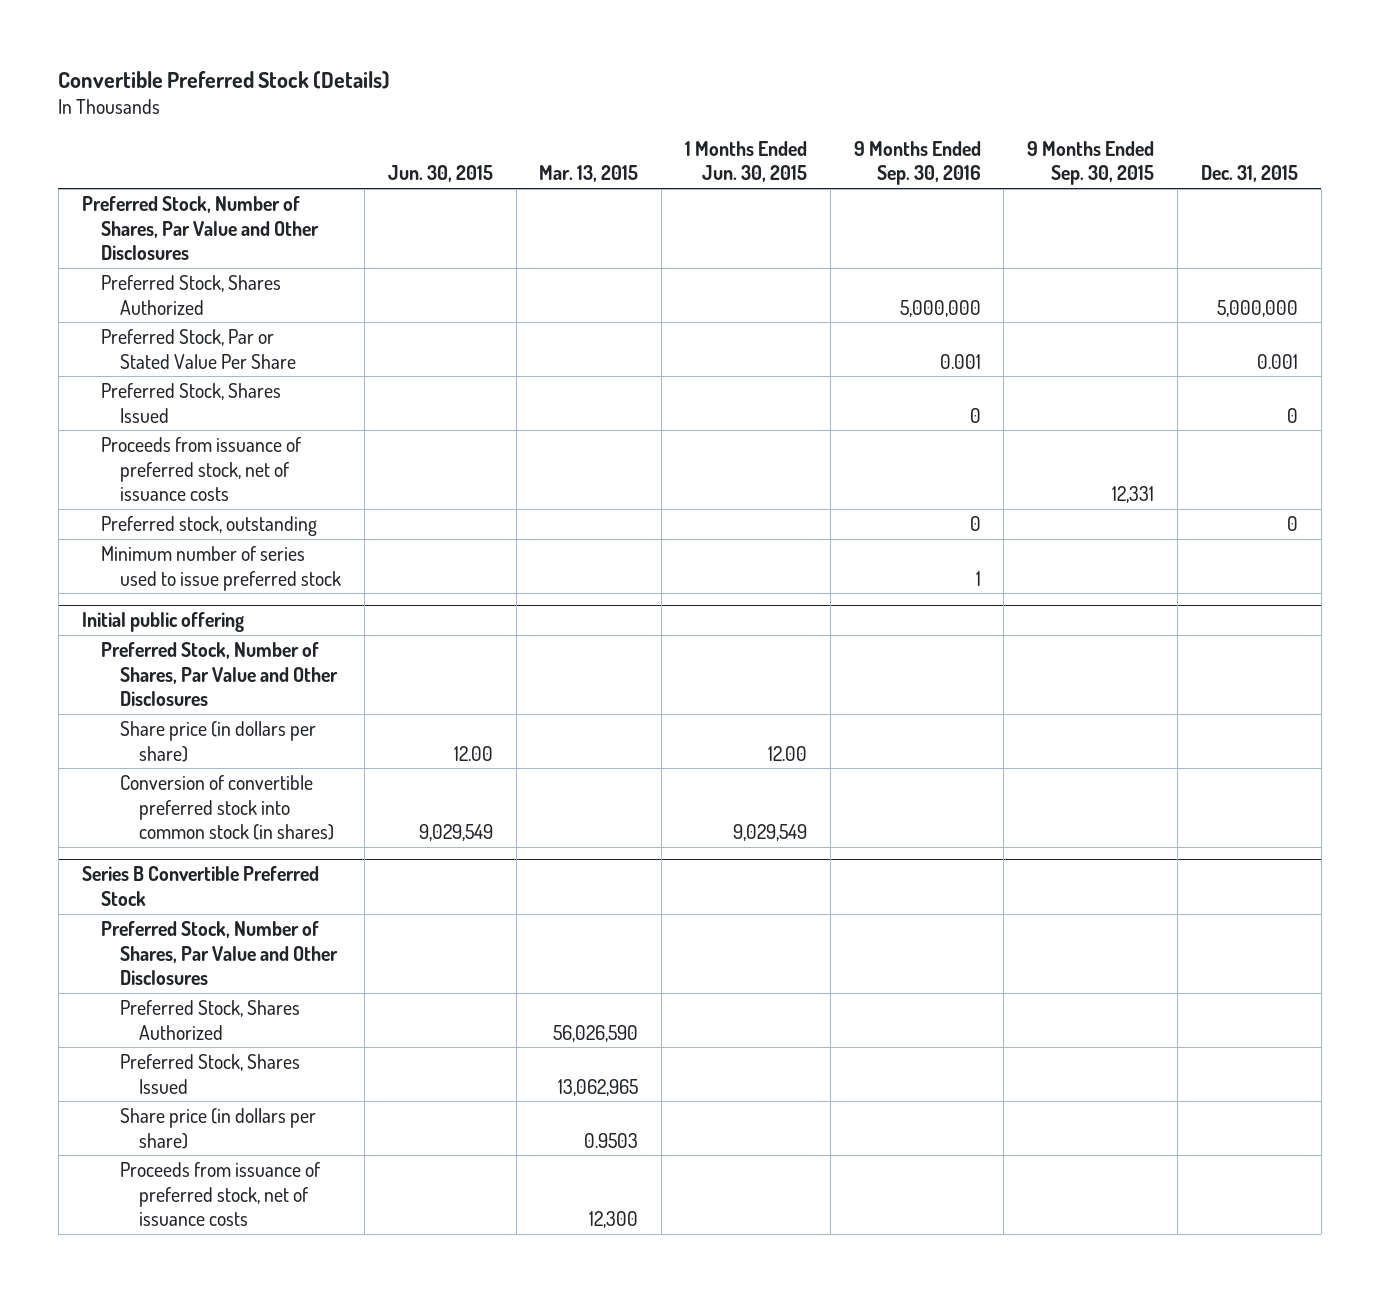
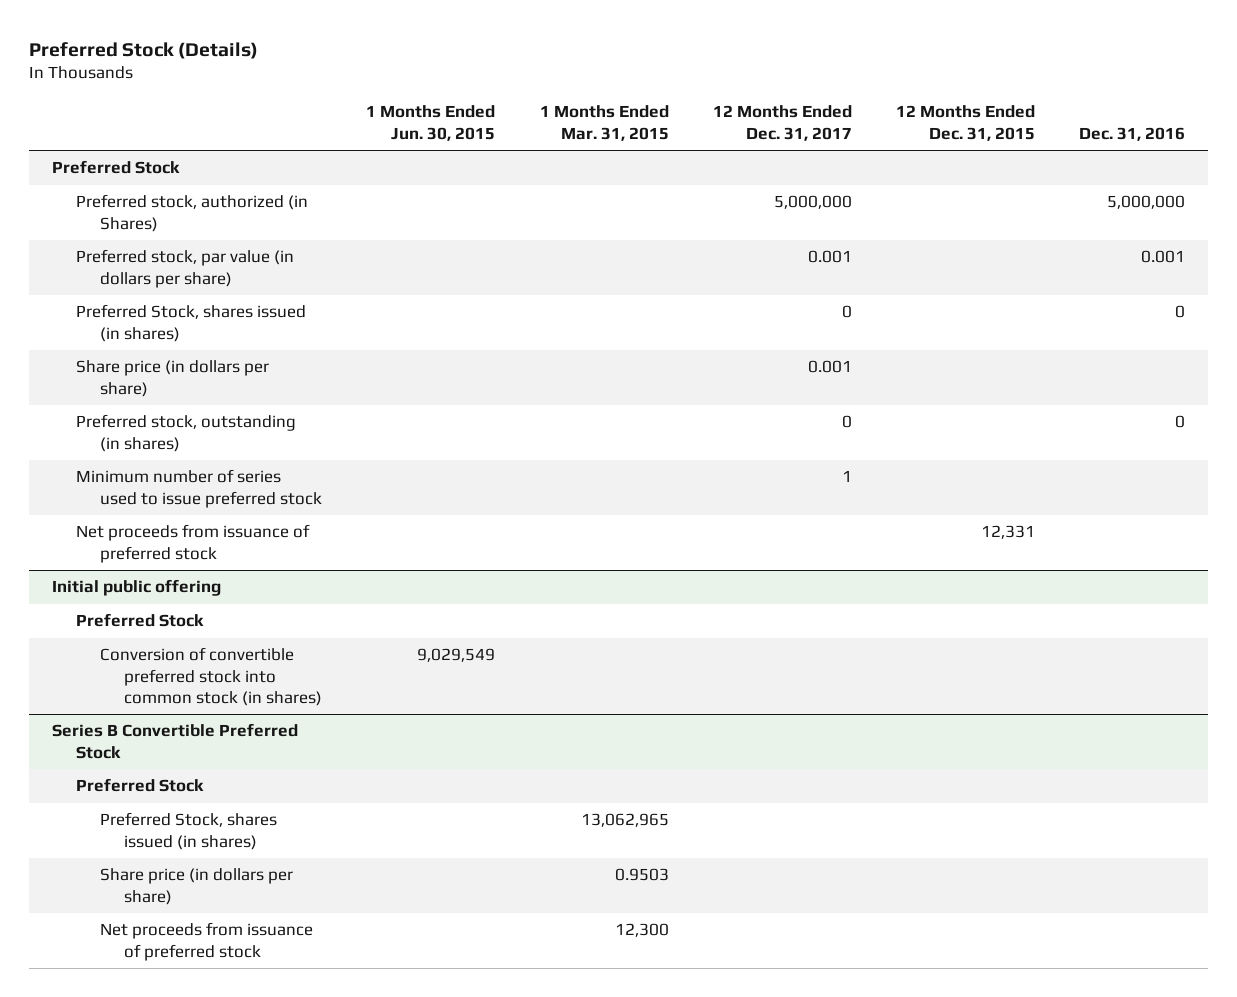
- Convertible Preferred Stock (Details)
+ Preferred Stock (Details)
- | Jun. 30, 2015 | Mar. 13, 2015 | 1 Months Ended Jun. 30, 2015 | 9 Months Ended Sep. 30, 2016 | 9 Months Ended Sep. 30, 2015 | Dec. 31, 2015
+ | 1 Months Ended Jun. 30, 2015 | 1 Months Ended Mar. 31, 2015 | 12 Months Ended Dec. 31, 2017 | 12 Months Ended Dec. 31, 2015 | Dec. 31, 2016
- Preferred Stock, Number of Shares, Par Value and Other Disclosures
- Preferred Stock, Shares Authorized | | | | 5,000,000 | | 5,000,000
- Preferred Stock, Par or Stated Value Per Share | | | | 0.001 | | 0.001
- Preferred Stock, Shares Issued | | | | 0 | | 0
- Proceeds from issuance of preferred stock, net of issuance costs | | | | | 12,331 |
- Preferred stock, outstanding | | | | 0 | | 0
+ Preferred Stock
+ Preferred stock, authorized (in Shares) | | | 5,000,000 | | 5,000,000
+ Preferred stock, par value (in dollars per share) | | | 0.001 | | 0.001
+ Preferred Stock, shares issued (in shares) | | | 0 | | 0
+ Share price (in dollars per share) | | | 0.001 | |
+ Preferred stock, outstanding (in shares) | | | 0 | | 0
+ Net proceeds from issuance of preferred stock | | | | 12,331 |
@ Initial public offering
- Preferred Stock, Number of Shares, Par Value and Other Disclosures
- Share price (in dollars per share) | 12.00 | | 12.00 | | |
+ Preferred Stock
@ Series B Convertible Preferred Stock
- Preferred Stock, Number of Shares, Par Value and Other Disclosures
- Preferred Stock, Shares Authorized | | 56,026,590 | | | |
- Preferred Stock, Shares Issued | | 13,062,965 | | | |
+ Preferred Stock
+ Preferred Stock, shares issued (in shares) | | 13,062,965 | | |
- Proceeds from issuance of preferred stock, net of issuance costs | | 12,300 | | | |
+ Net proceeds from issuance of preferred stock | | 12,300 | | |

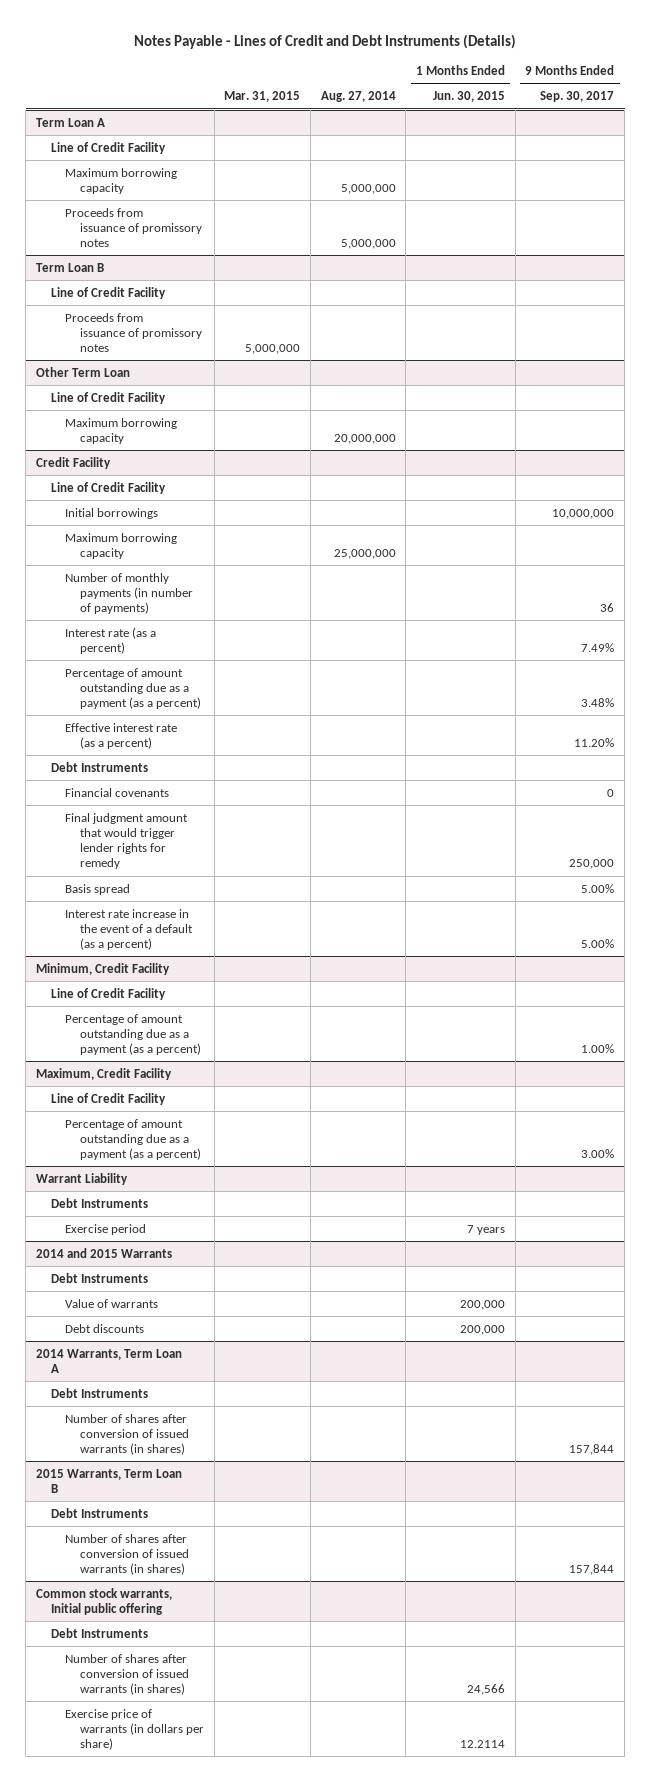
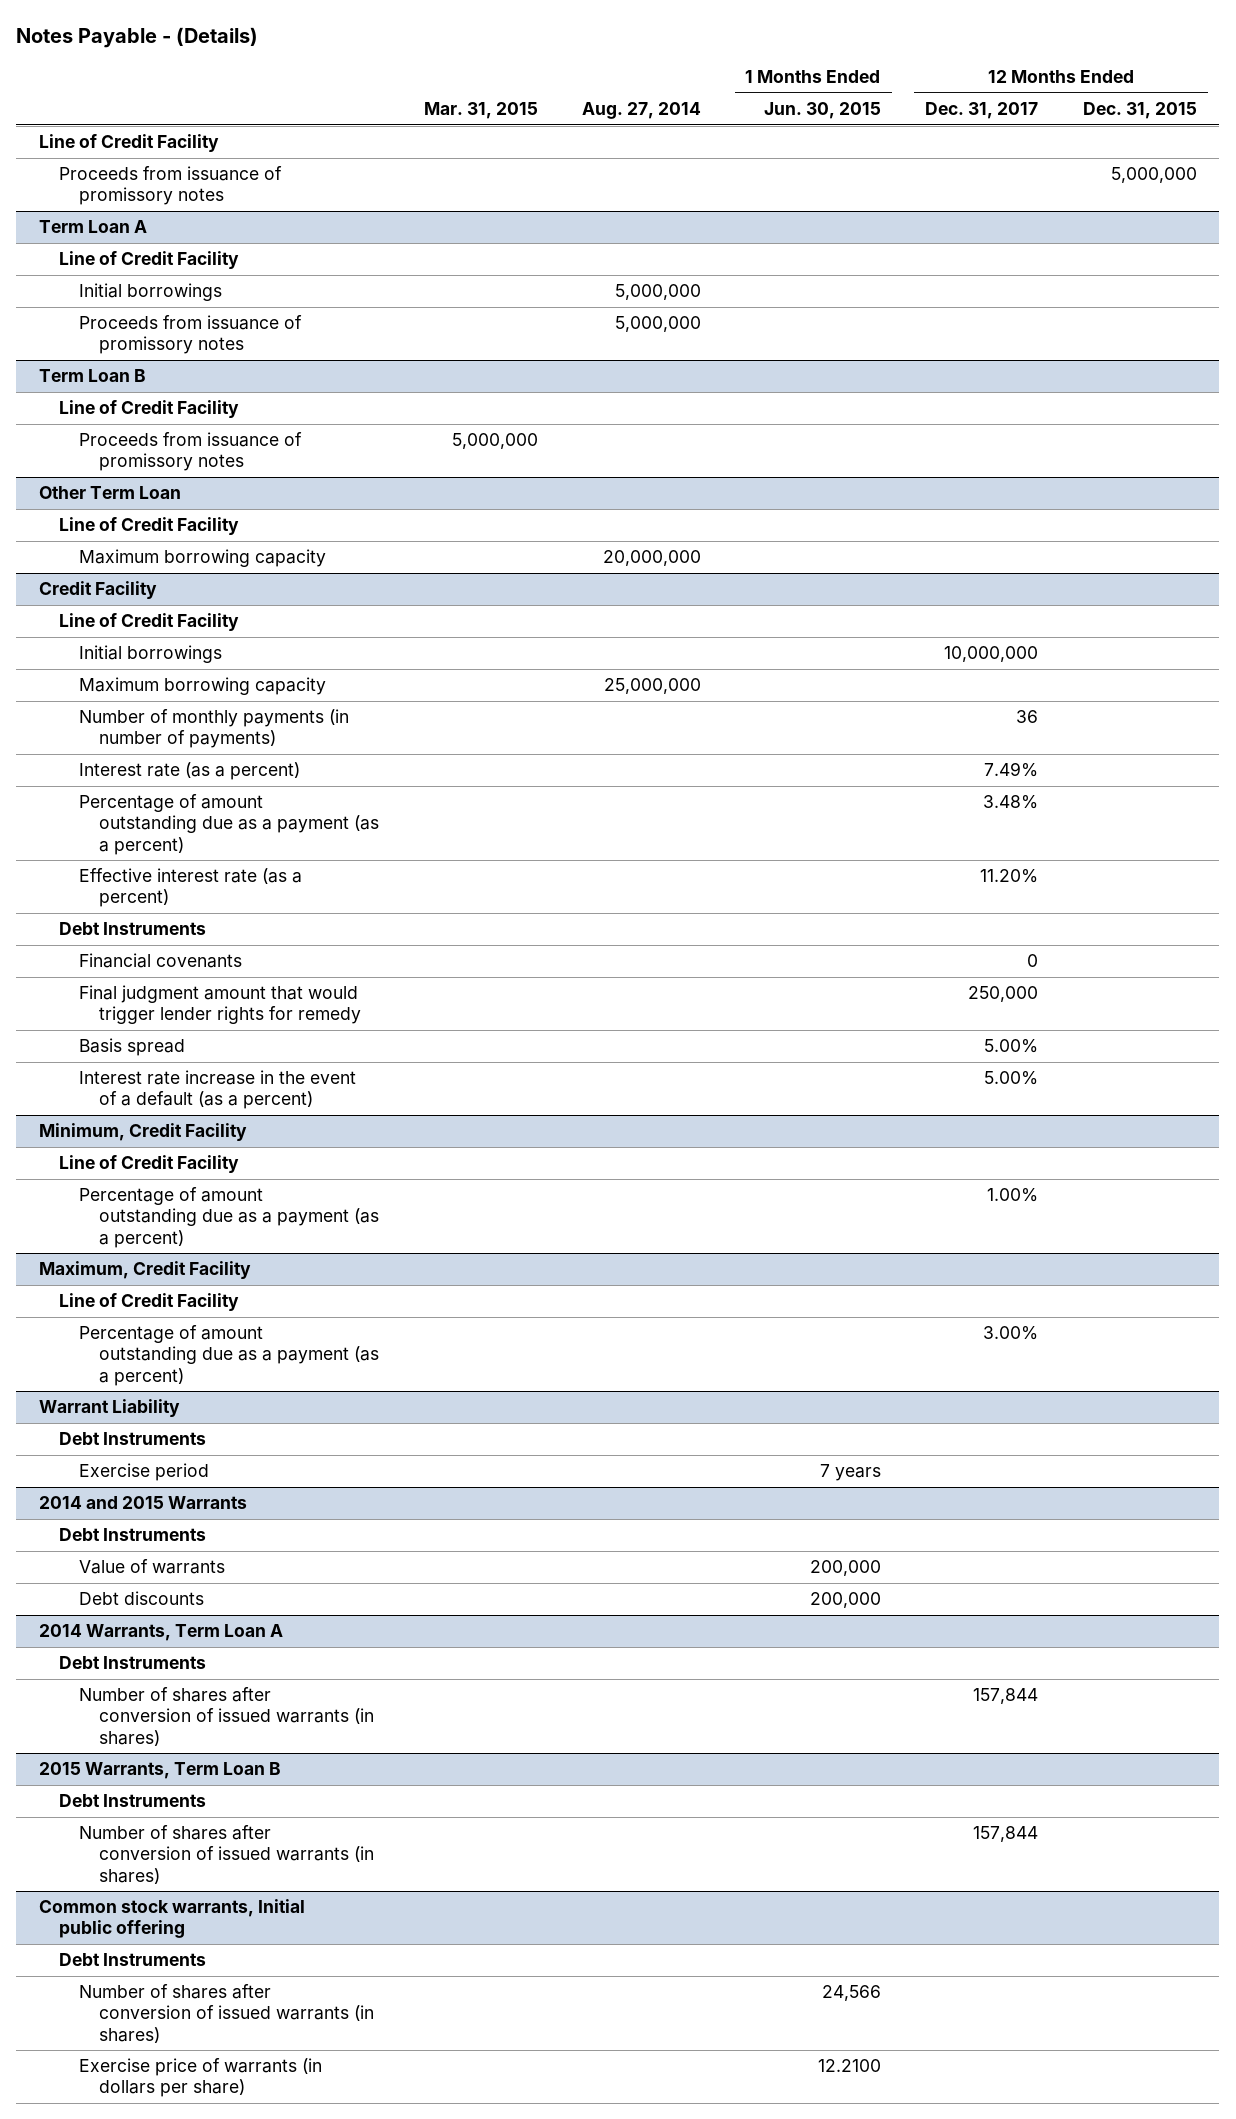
- Notes Payable - Lines of Credit and Debt Instruments (Details)
+ Notes Payable - (Details)
- | Mar. 31, 2015 | Aug. 27, 2014 | 1 Months Ended Jun. 30, 2015 | 9 Months Ended Sep. 30, 2017
+ | Mar. 31, 2015 | Aug. 27, 2014 | 1 Months Ended Jun. 30, 2015 | 12 Months Ended Dec. 31, 2017 | 12 Months Ended Dec. 31, 2015
+ Line of Credit Facility
+ Proceeds from issuance of promissory notes | | | | | 5,000,000
@ Term Loan A
- Maximum borrowing capacity | | 5,000,000 | |
+ Initial borrowings | | 5,000,000 | | |
@ Common stock warrants, Initial public offering
- Exercise price of warrants (in dollars per share) | | | 12.2114 |
+ Exercise price of warrants (in dollars per share) | | | 12.2100 | |

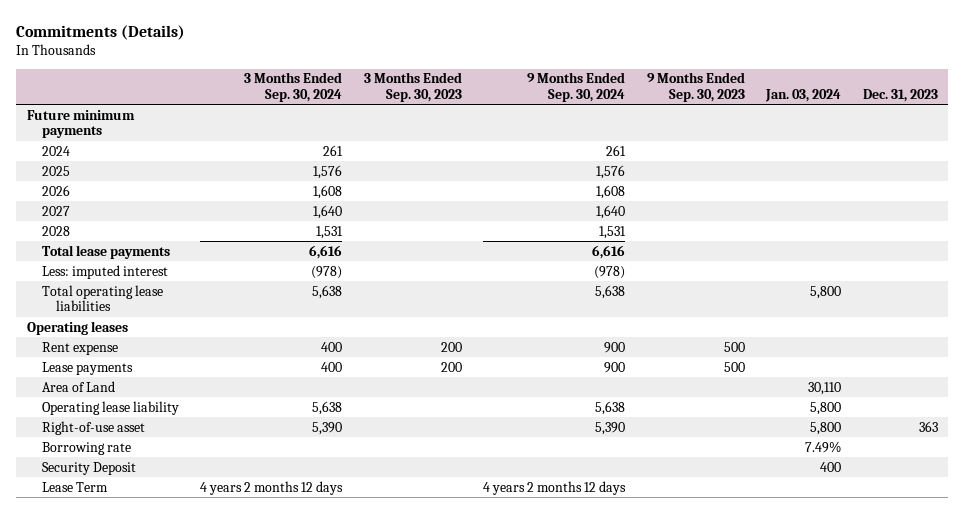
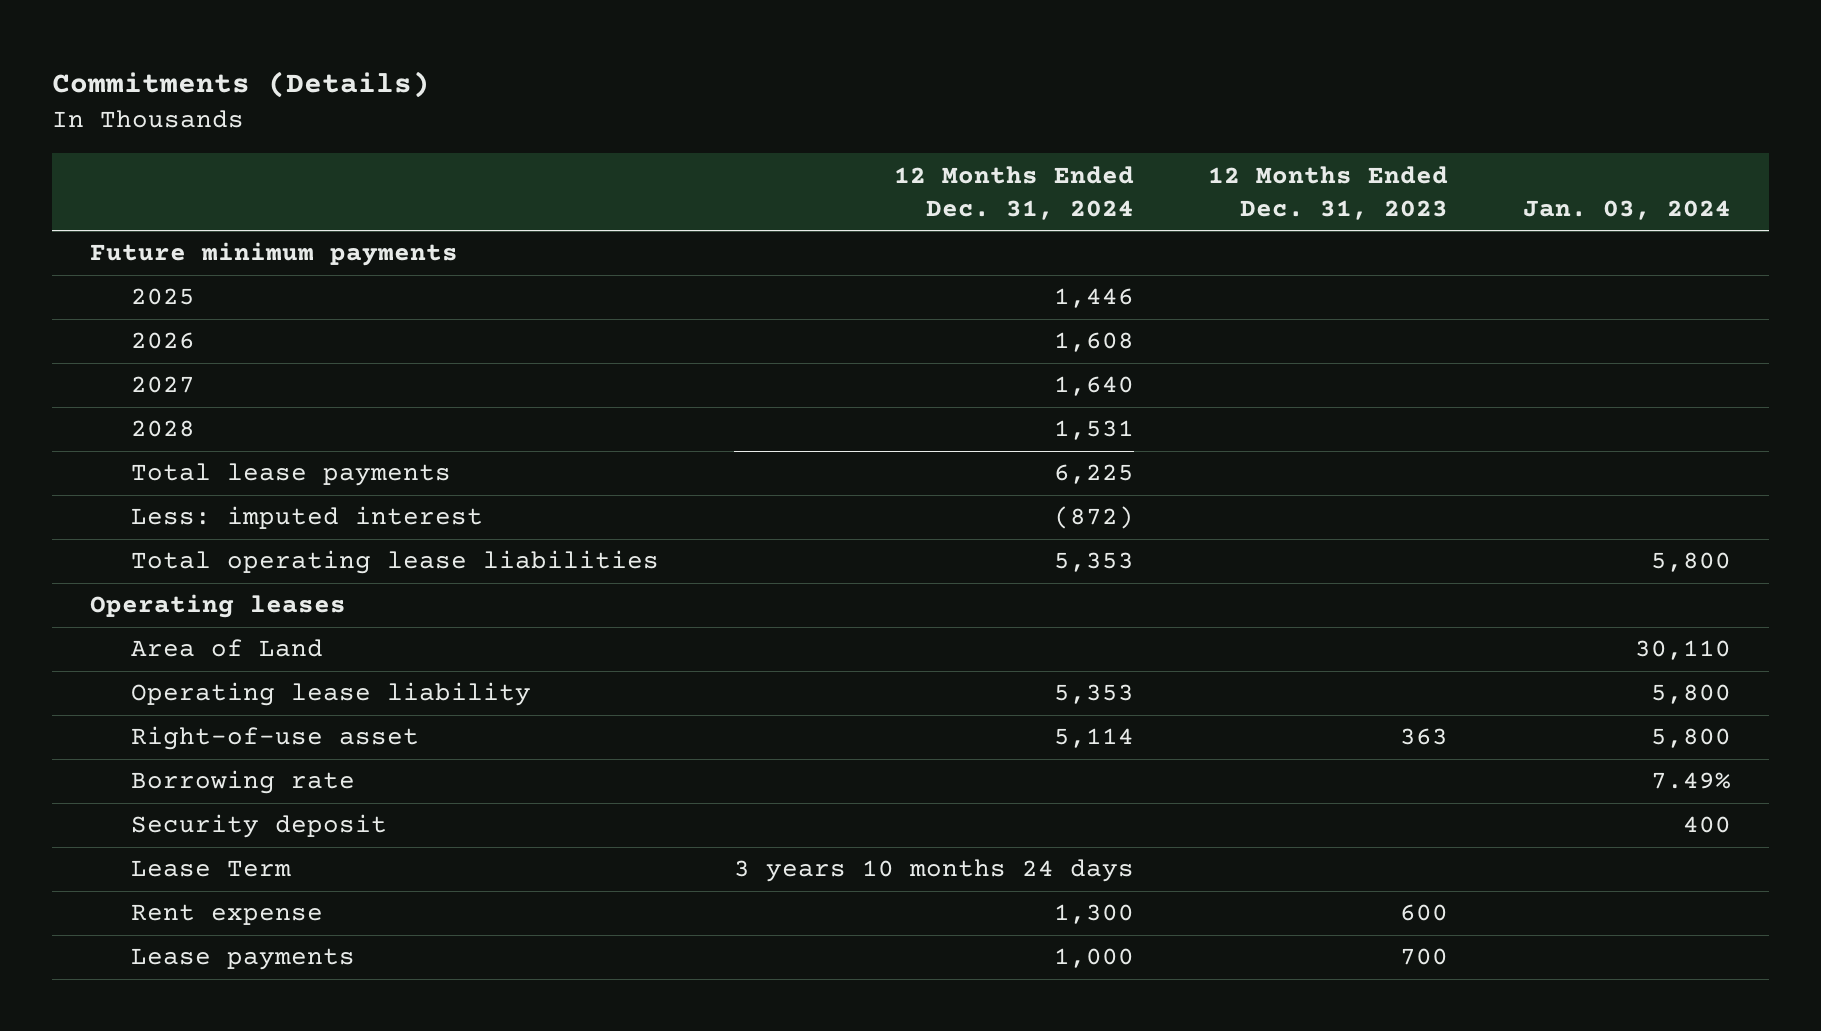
- | 3 Months Ended Sep. 30, 2024 | 3 Months Ended Sep. 30, 2023 | 9 Months Ended Sep. 30, 2024 | 9 Months Ended Sep. 30, 2023 | Jan. 03, 2024 | Dec. 31, 2023
+ | 12 Months Ended Dec. 31, 2024 | 12 Months Ended Dec. 31, 2023 | Jan. 03, 2024
- 2024 | 261 | | 261 | | |
- Security Deposit | | | | | 400 |
+ Security deposit | | | 400
moved down: Rent expense | 1,300 | 600 |
moved down: Lease payments | 1,000 | 700 |

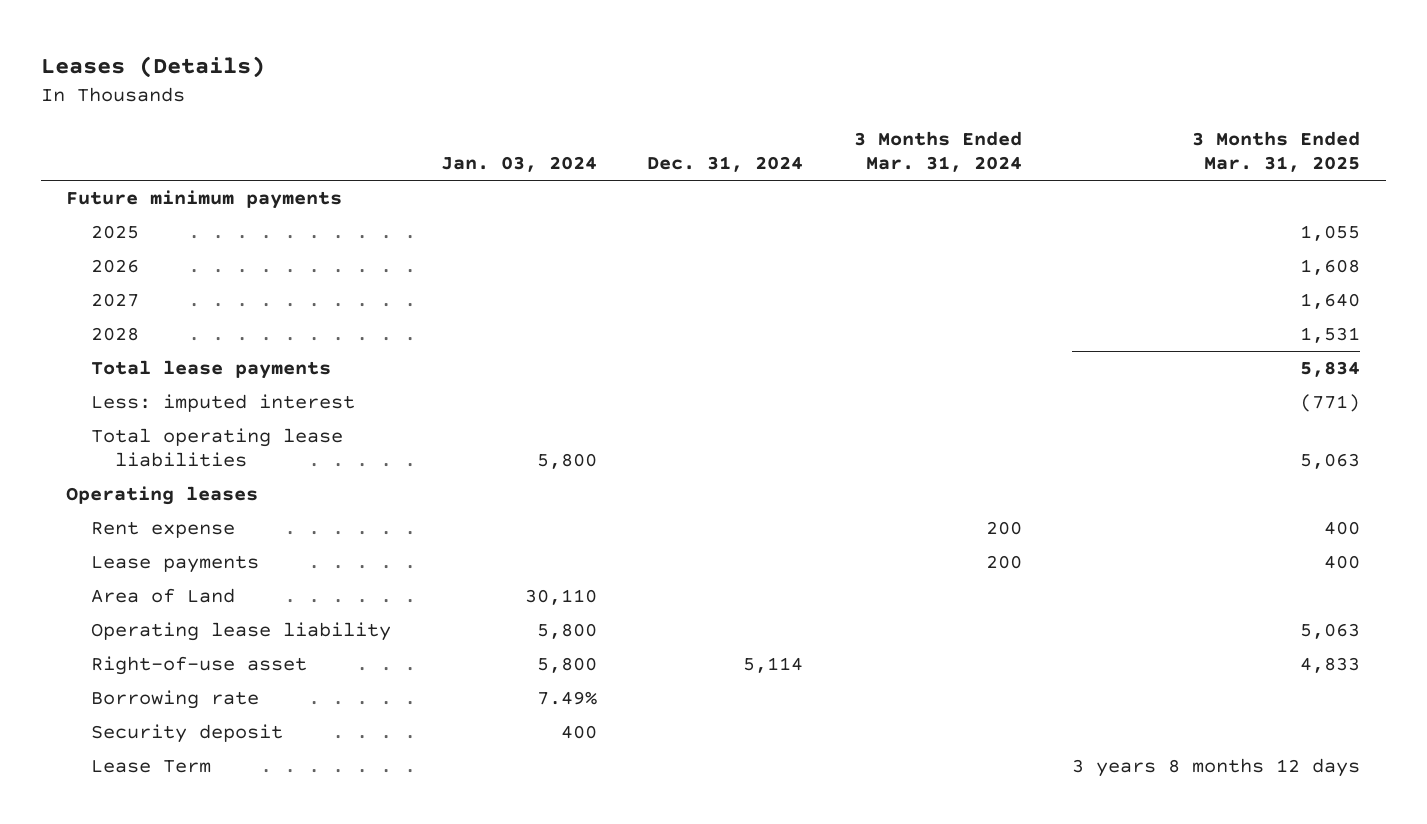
- Commitments (Details)
+ Leases (Details)
- | 12 Months Ended Dec. 31, 2024 | 12 Months Ended Dec. 31, 2023 | Jan. 03, 2024
+ | Jan. 03, 2024 | Dec. 31, 2024 | 3 Months Ended Mar. 31, 2024 | 3 Months Ended Mar. 31, 2025
moved up: Rent expense | | | 200 | 400
moved up: Lease payments | | | 200 | 400

